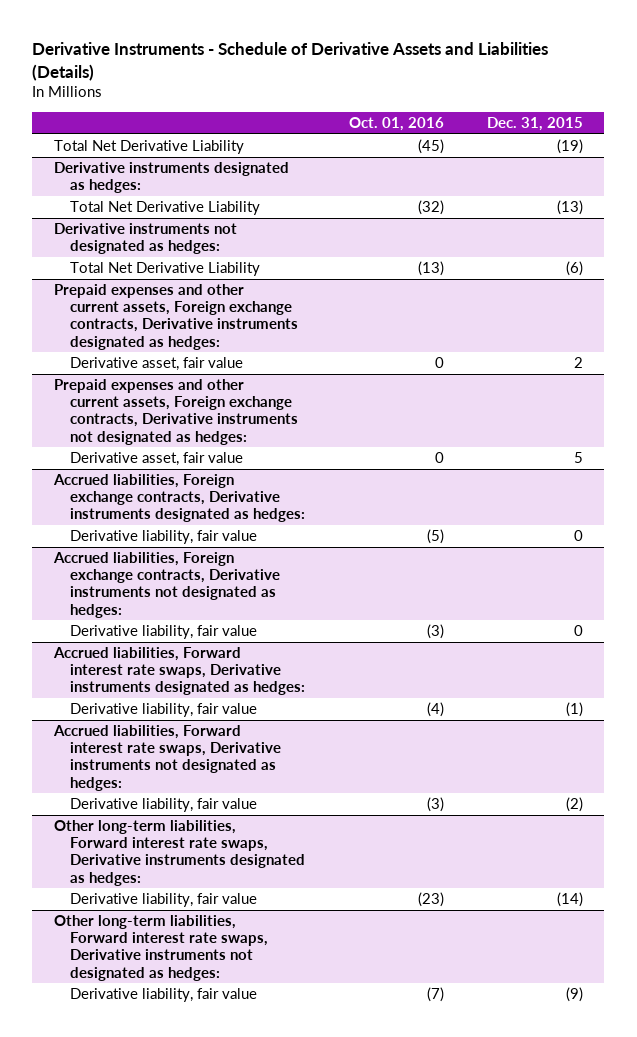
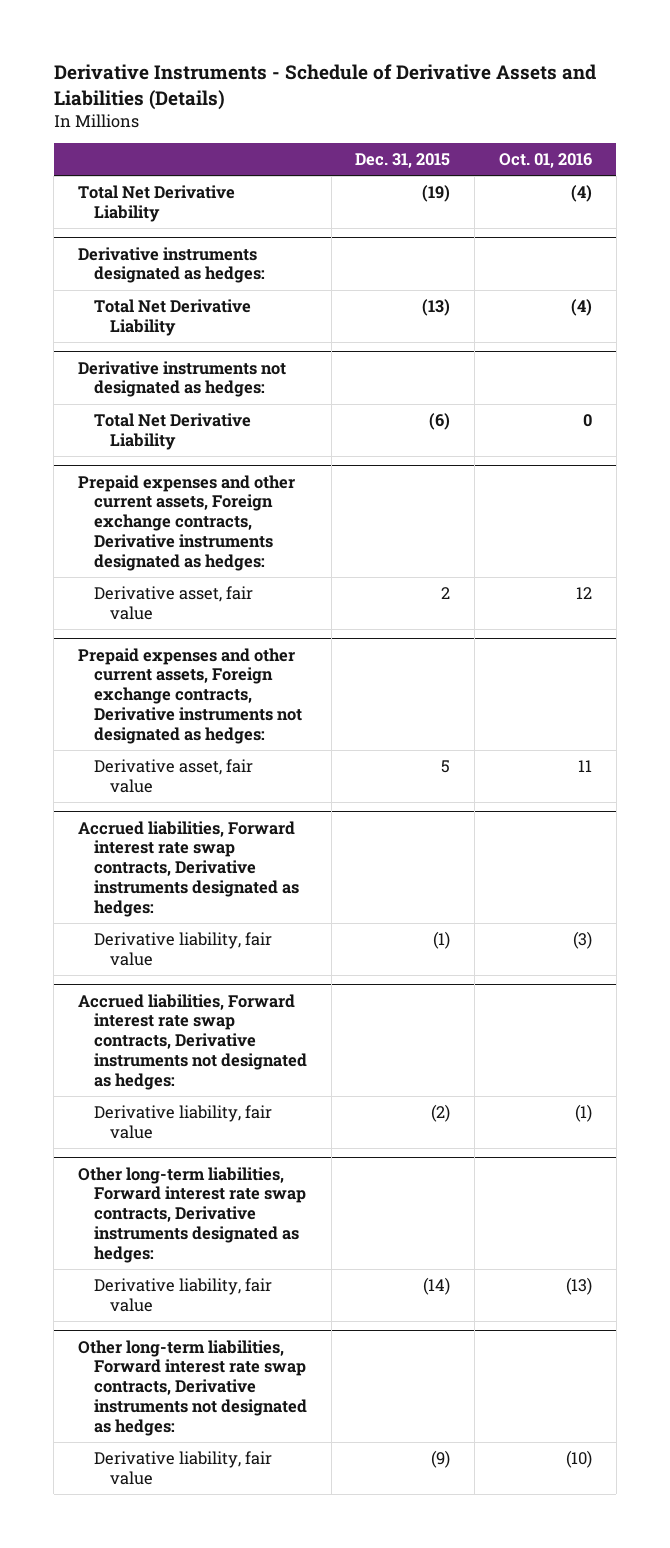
- | Oct. 01, 2016 | Dec. 31, 2015
+ | Dec. 31, 2015 | Oct. 01, 2016
- Total Net Derivative Liability | (45) | (19)
+ Total Net Derivative Liability | (19) | (4)
@ Derivative instruments designated as hedges:
- Total Net Derivative Liability | (32) | (13)
+ Total Net Derivative Liability | (13) | (4)
@ Derivative instruments not designated as hedges:
- Total Net Derivative Liability | (13) | (6)
+ Total Net Derivative Liability | (6) | 0
@ Prepaid expenses and other current assets, Foreign exchange contracts, Derivative instruments designated as hedges:
- Derivative asset, fair value | 0 | 2
+ Derivative asset, fair value | 2 | 12
@ Prepaid expenses and other current assets, Foreign exchange contracts, Derivative instruments not designated as hedges:
- Derivative asset, fair value | 0 | 5
- Accrued liabilities, Foreign exchange contracts, Derivative instruments designated as hedges:
- Derivative liability, fair value | (5) | 0
- Accrued liabilities, Foreign exchange contracts, Derivative instruments not designated as hedges:
- Derivative liability, fair value | (3) | 0
- Accrued liabilities, Forward interest rate swaps, Derivative instruments designated as hedges:
- Derivative liability, fair value | (4) | (1)
- Accrued liabilities, Forward interest rate swaps, Derivative instruments not designated as hedges:
- Derivative liability, fair value | (3) | (2)
- Other long-term liabilities, Forward interest rate swaps, Derivative instruments designated as hedges:
- Derivative liability, fair value | (23) | (14)
- Other long-term liabilities, Forward interest rate swaps, Derivative instruments not designated as hedges:
- Derivative liability, fair value | (7) | (9)
@ Prepaid expenses and other current assets, Foreign exchange contracts, Derivative instruments not designated as hedges:
+ Derivative asset, fair value | 5 | 11
+ Accrued liabilities, Forward interest rate swap contracts, Derivative instruments designated as hedges:
+ Derivative liability, fair value | (1) | (3)
+ Accrued liabilities, Forward interest rate swap contracts, Derivative instruments not designated as hedges:
+ Derivative liability, fair value | (2) | (1)
+ Other long-term liabilities, Forward interest rate swap contracts, Derivative instruments designated as hedges:
+ Derivative liability, fair value | (14) | (13)
+ Other long-term liabilities, Forward interest rate swap contracts, Derivative instruments not designated as hedges:
+ Derivative liability, fair value | (9) | (10)

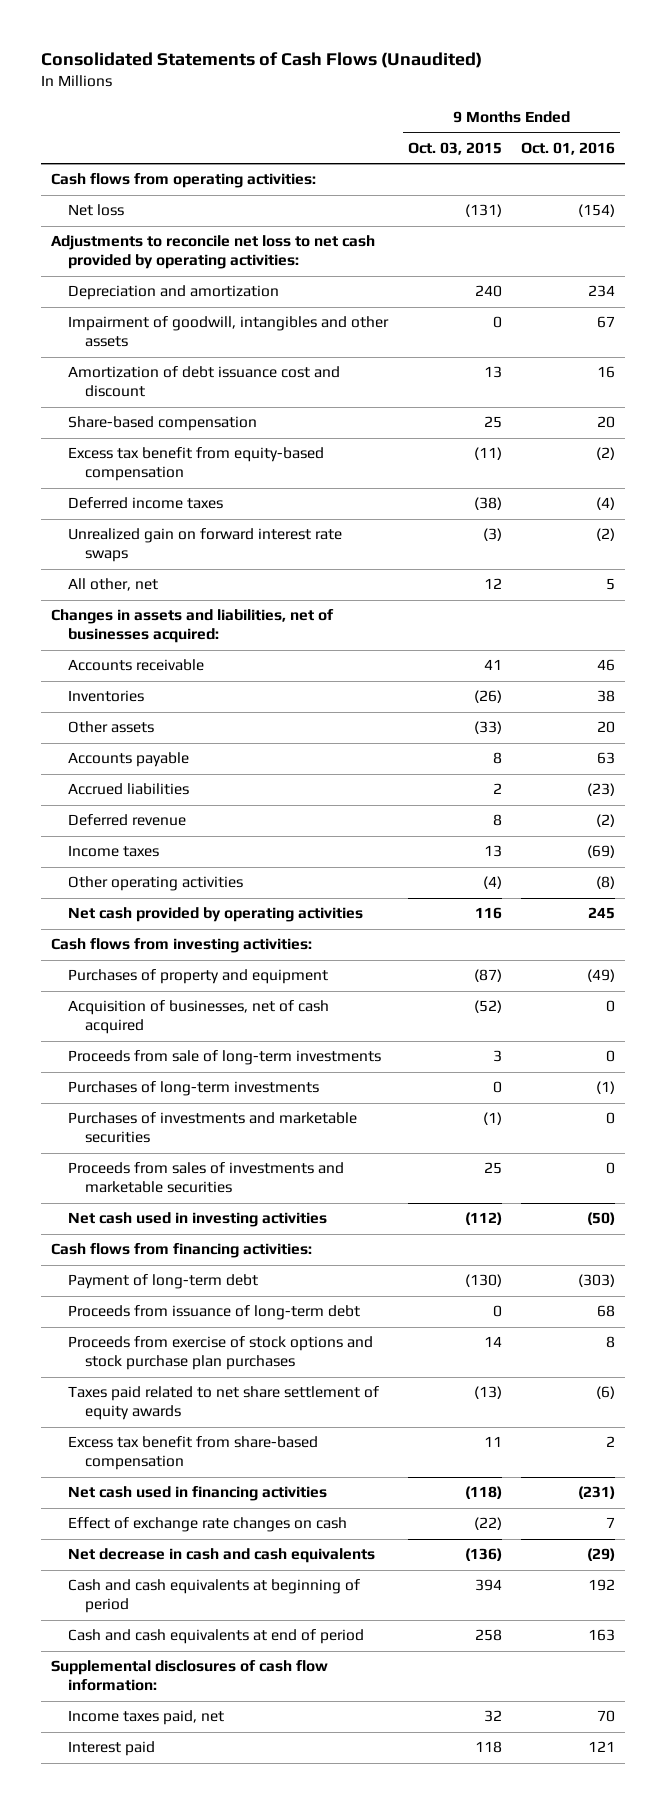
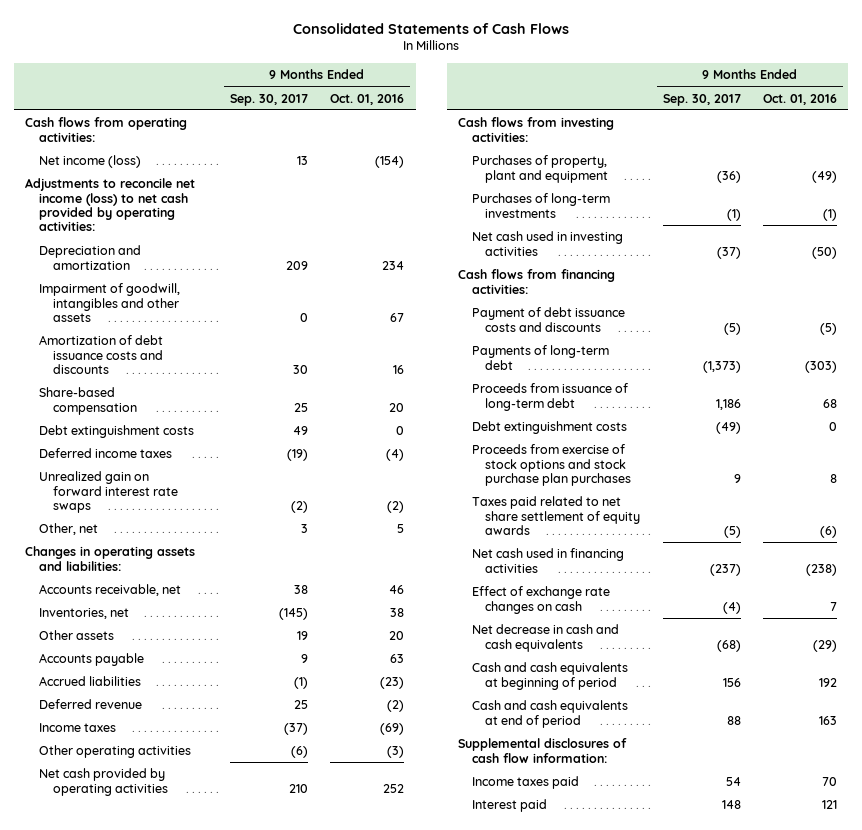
- Consolidated Statements of Cash Flows (Unaudited)
+ Consolidated Statements of Cash Flows
- | 9 Months Ended Oct. 03, 2015 | 9 Months Ended Oct. 01, 2016
+ | 9 Months Ended Sep. 30, 2017 | 9 Months Ended Oct. 01, 2016
- Net loss | (131) | (154)
- Adjustments to reconcile net loss to net cash provided by operating activities:
+ Net income (loss) | 13 | (154)
+ Adjustments to reconcile net income (loss) to net cash provided by operating activities:
- Amortization of debt issuance cost and discount | 13 | 16
+ Amortization of debt issuance costs and discounts | 30 | 16
- Excess tax benefit from equity-based compensation | (11) | (2)
+ Debt extinguishment costs | 49 | 0
- All other, net | 12 | 5
- Changes in assets and liabilities, net of businesses acquired:
- Accounts receivable | 41 | 46
- Inventories | (26) | 38
+ Other, net | 3 | 5
+ Changes in operating assets and liabilities:
+ Accounts receivable, net | 38 | 46
+ Inventories, net | (145) | 38
- Other operating activities | (4) | (8)
- Net cash provided by operating activities | 116 | 245
+ Other operating activities | (6) | (3)
+ Net cash provided by operating activities | 210 | 252
- Purchases of property and equipment | (87) | (49)
- Acquisition of businesses, net of cash acquired | (52) | 0
- Proceeds from sale of long-term investments | 3 | 0
+ Purchases of property, plant and equipment | (36) | (49)
- Purchases of investments and marketable securities | (1) | 0
- Proceeds from sales of investments and marketable securities | 25 | 0
- Payment of long-term debt | (130) | (303)
+ Payment of debt issuance costs and discounts | (5) | (5)
+ Payments of long-term debt | (1,373) | (303)
+ Debt extinguishment costs | (49) | 0
- Excess tax benefit from share-based compensation | 11 | 2
- Net cash used in financing activities | (118) | (231)
+ Net cash used in financing activities | (237) | (238)
- Income taxes paid, net | 32 | 70
+ Income taxes paid | 54 | 70

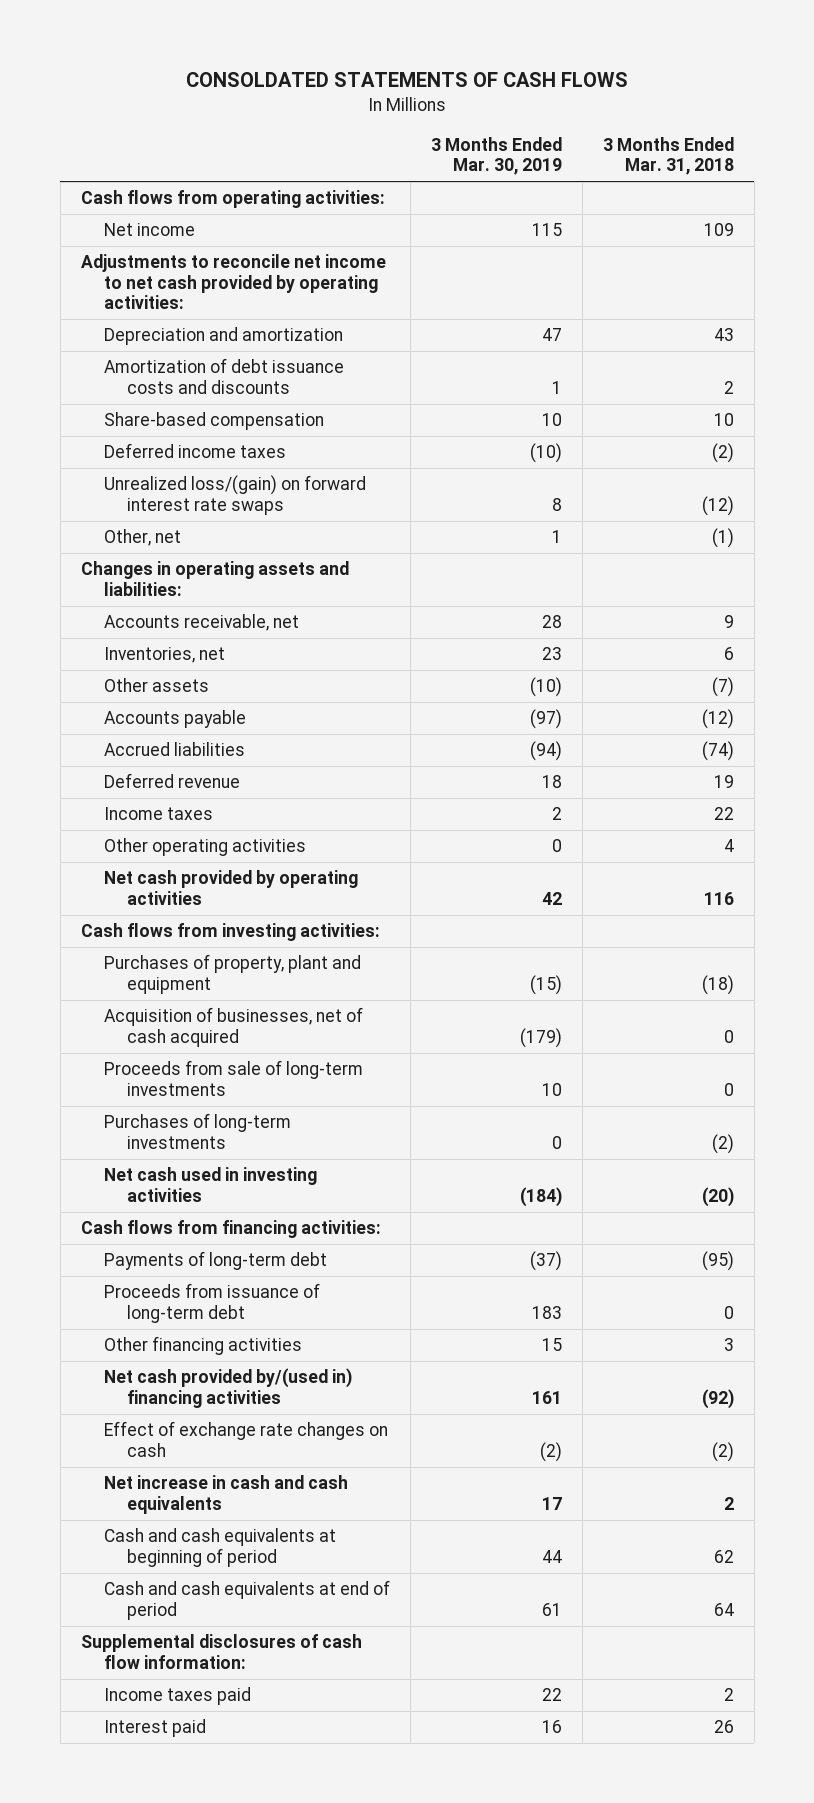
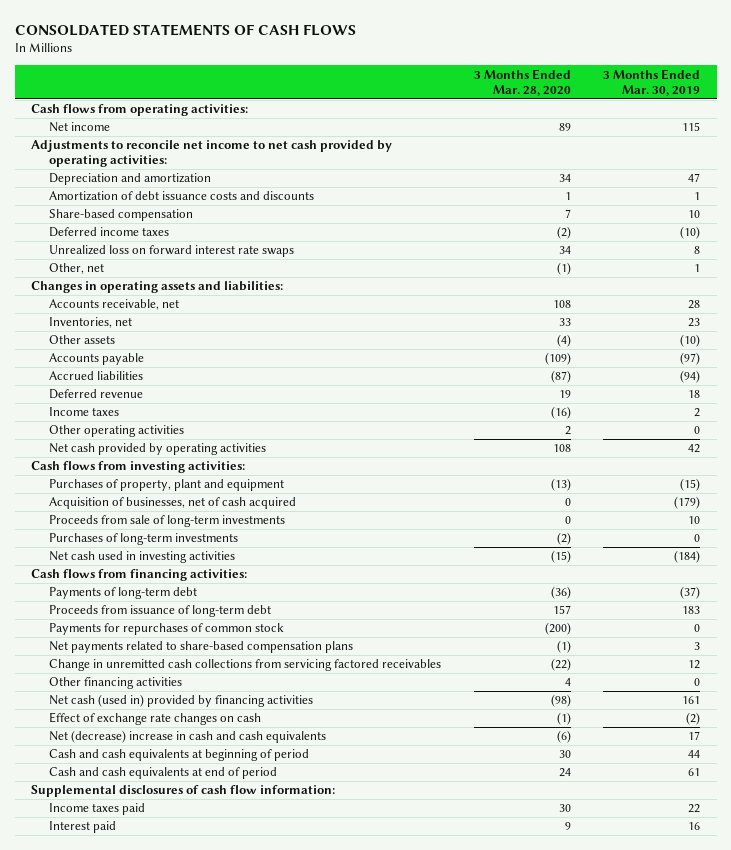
- | 3 Months Ended Mar. 30, 2019 | 3 Months Ended Mar. 31, 2018
+ | 3 Months Ended Mar. 28, 2020 | 3 Months Ended Mar. 30, 2019
- Unrealized loss/(gain) on forward interest rate swaps | 8 | (12)
+ Unrealized loss on forward interest rate swaps | 34 | 8
- Other financing activities | 15 | 3
- Net cash provided by/(used in) financing activities | 161 | (92)
+ Payments for repurchases of common stock | (200) | 0
+ Net payments related to share-based compensation plans | (1) | 3
+ Change in unremitted cash collections from servicing factored receivables | (22) | 12
+ Other financing activities | 4 | 0
+ Net cash (used in) provided by financing activities | (98) | 161
- Net increase in cash and cash equivalents | 17 | 2
+ Net (decrease) increase in cash and cash equivalents | (6) | 17

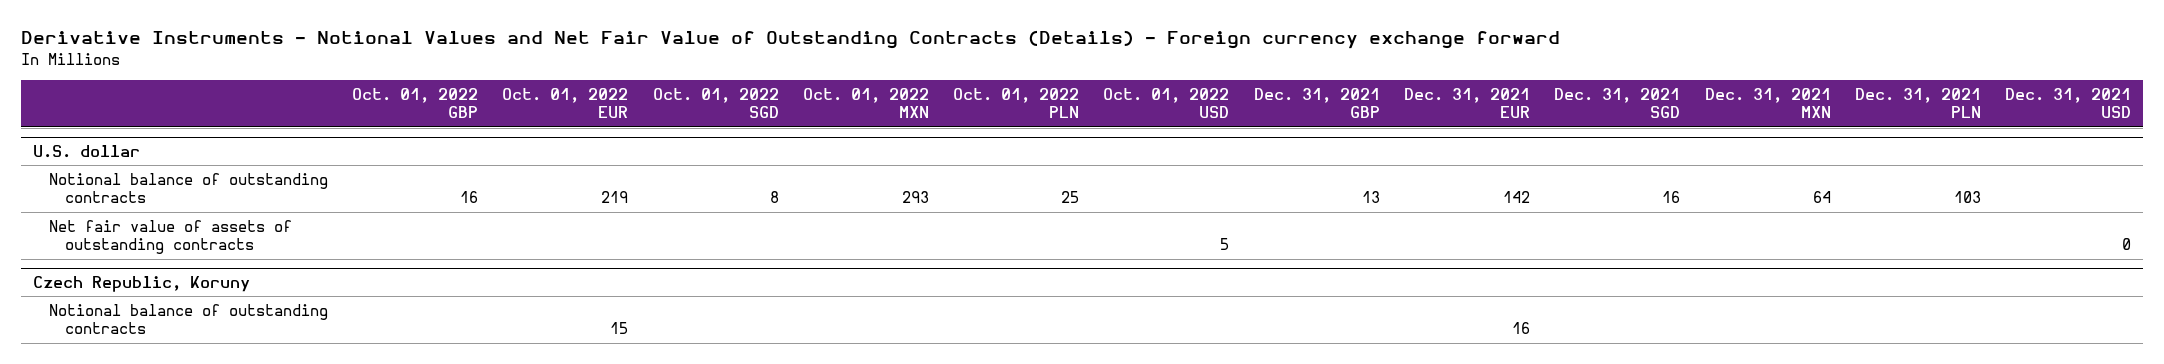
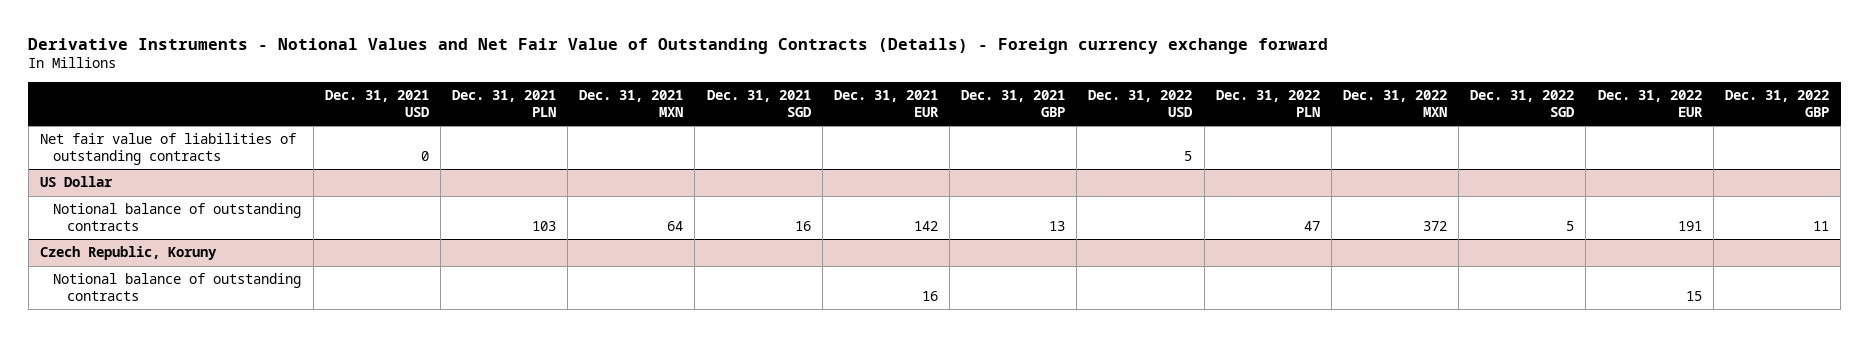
- | Oct. 01, 2022 GBP | Oct. 01, 2022 EUR | Oct. 01, 2022 SGD | Oct. 01, 2022 MXN | Oct. 01, 2022 PLN | Oct. 01, 2022 USD | Dec. 31, 2021 GBP | Dec. 31, 2021 EUR | Dec. 31, 2021 SGD | Dec. 31, 2021 MXN | Dec. 31, 2021 PLN | Dec. 31, 2021 USD
+ | Dec. 31, 2021 USD | Dec. 31, 2021 PLN | Dec. 31, 2021 MXN | Dec. 31, 2021 SGD | Dec. 31, 2021 EUR | Dec. 31, 2021 GBP | Dec. 31, 2022 USD | Dec. 31, 2022 PLN | Dec. 31, 2022 MXN | Dec. 31, 2022 SGD | Dec. 31, 2022 EUR | Dec. 31, 2022 GBP
- U.S. dollar
+ Net fair value of liabilities of outstanding contracts | 0 | | | | | | 5 | | | | |
+ US Dollar
- Net fair value of assets of outstanding contracts | | | | | | 5 | | | | | | 0

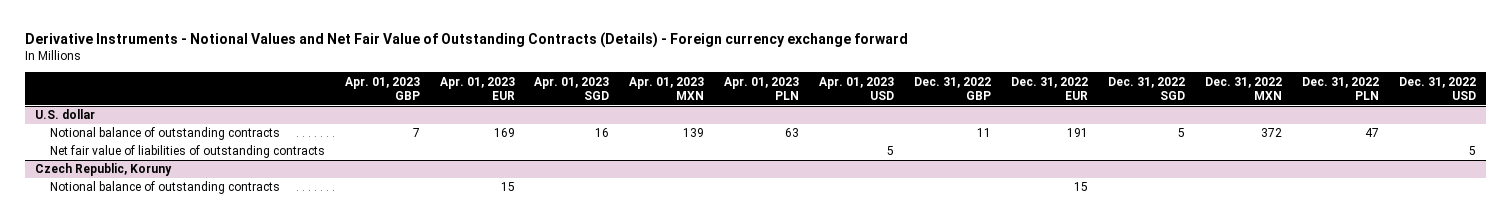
- | Dec. 31, 2021 USD | Dec. 31, 2021 PLN | Dec. 31, 2021 MXN | Dec. 31, 2021 SGD | Dec. 31, 2021 EUR | Dec. 31, 2021 GBP | Dec. 31, 2022 USD | Dec. 31, 2022 PLN | Dec. 31, 2022 MXN | Dec. 31, 2022 SGD | Dec. 31, 2022 EUR | Dec. 31, 2022 GBP
+ | Apr. 01, 2023 GBP | Apr. 01, 2023 EUR | Apr. 01, 2023 SGD | Apr. 01, 2023 MXN | Apr. 01, 2023 PLN | Apr. 01, 2023 USD | Dec. 31, 2022 GBP | Dec. 31, 2022 EUR | Dec. 31, 2022 SGD | Dec. 31, 2022 MXN | Dec. 31, 2022 PLN | Dec. 31, 2022 USD
- Net fair value of liabilities of outstanding contracts | 0 | | | | | | 5 | | | | |
- US Dollar
+ U.S. dollar
+ Net fair value of liabilities of outstanding contracts | | | | | | 5 | | | | | | 5

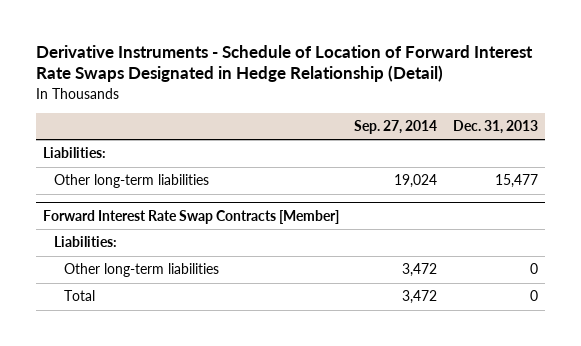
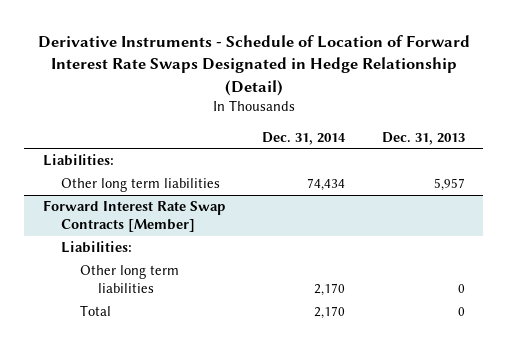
- | Sep. 27, 2014 | Dec. 31, 2013
+ | Dec. 31, 2014 | Dec. 31, 2013
- Other long-term liabilities | 19,024 | 15,477
+ Other long term liabilities | 74,434 | 5,957
@ Forward Interest Rate Swap Contracts [Member]
- Other long-term liabilities | 3,472 | 0
+ Other long term liabilities | 2,170 | 0

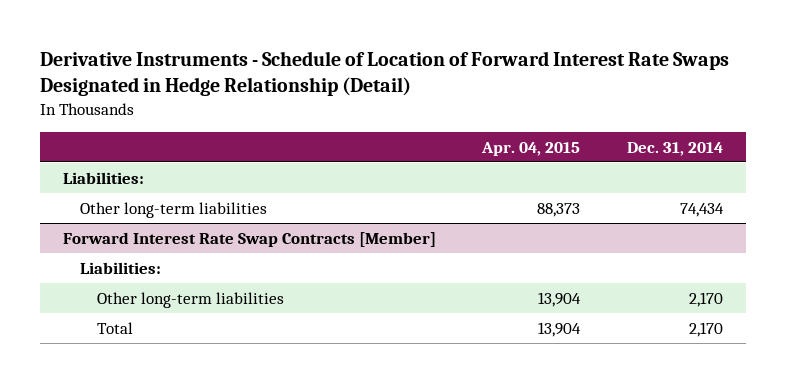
- | Dec. 31, 2014 | Dec. 31, 2013
+ | Apr. 04, 2015 | Dec. 31, 2014
- Other long term liabilities | 74,434 | 5,957
+ Other long-term liabilities | 88,373 | 74,434
@ Forward Interest Rate Swap Contracts [Member]
- Other long term liabilities | 2,170 | 0
+ Other long-term liabilities | 13,904 | 2,170

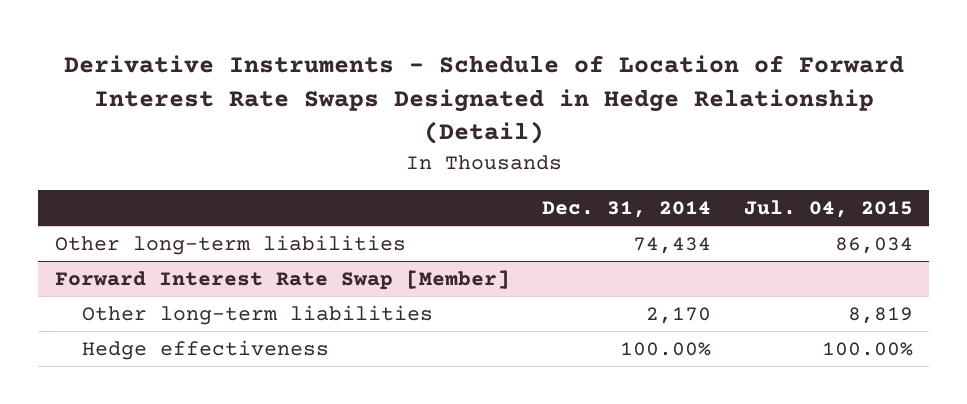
- | Apr. 04, 2015 | Dec. 31, 2014
+ | Dec. 31, 2014 | Jul. 04, 2015
- Liabilities:
- Forward Interest Rate Swap Contracts [Member]
- Liabilities:
+ Forward Interest Rate Swap [Member]
- Total | 13,904 | 2,170
+ Hedge effectiveness | 100.00% | 100.00%

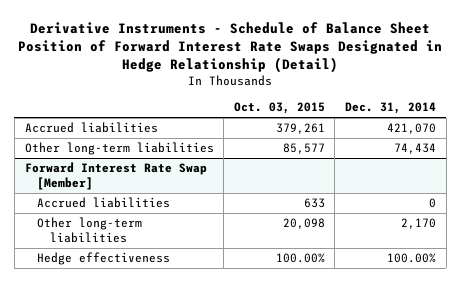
- Derivative Instruments - Schedule of Location of Forward Interest Rate Swaps Designated in Hedge Relationship (Detail)
+ Derivative Instruments - Schedule of Balance Sheet Position of Forward Interest Rate Swaps Designated in Hedge Relationship (Detail)
- | Dec. 31, 2014 | Jul. 04, 2015
+ | Oct. 03, 2015 | Dec. 31, 2014
+ Accrued liabilities | 379,261 | 421,070
@ Forward Interest Rate Swap [Member]
+ Accrued liabilities | 633 | 0

